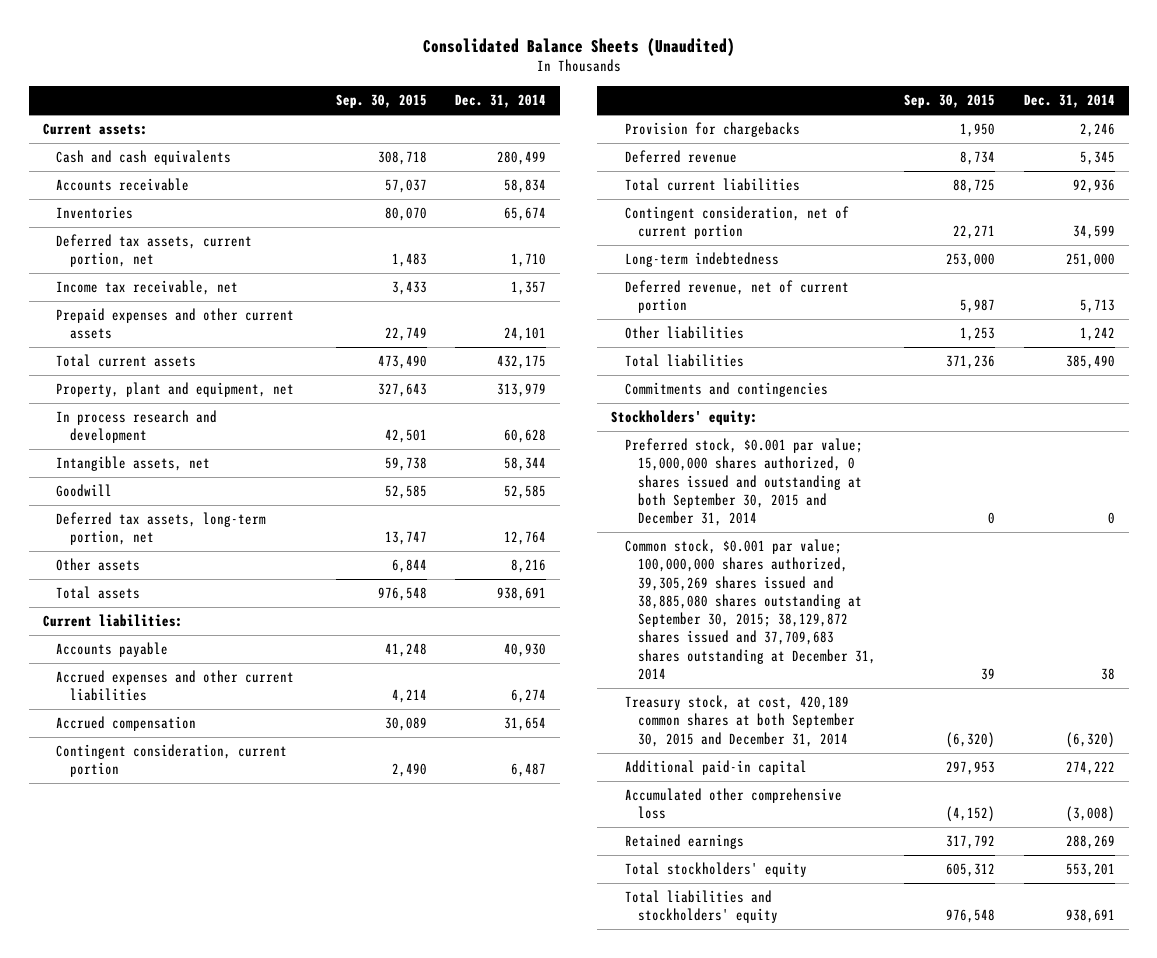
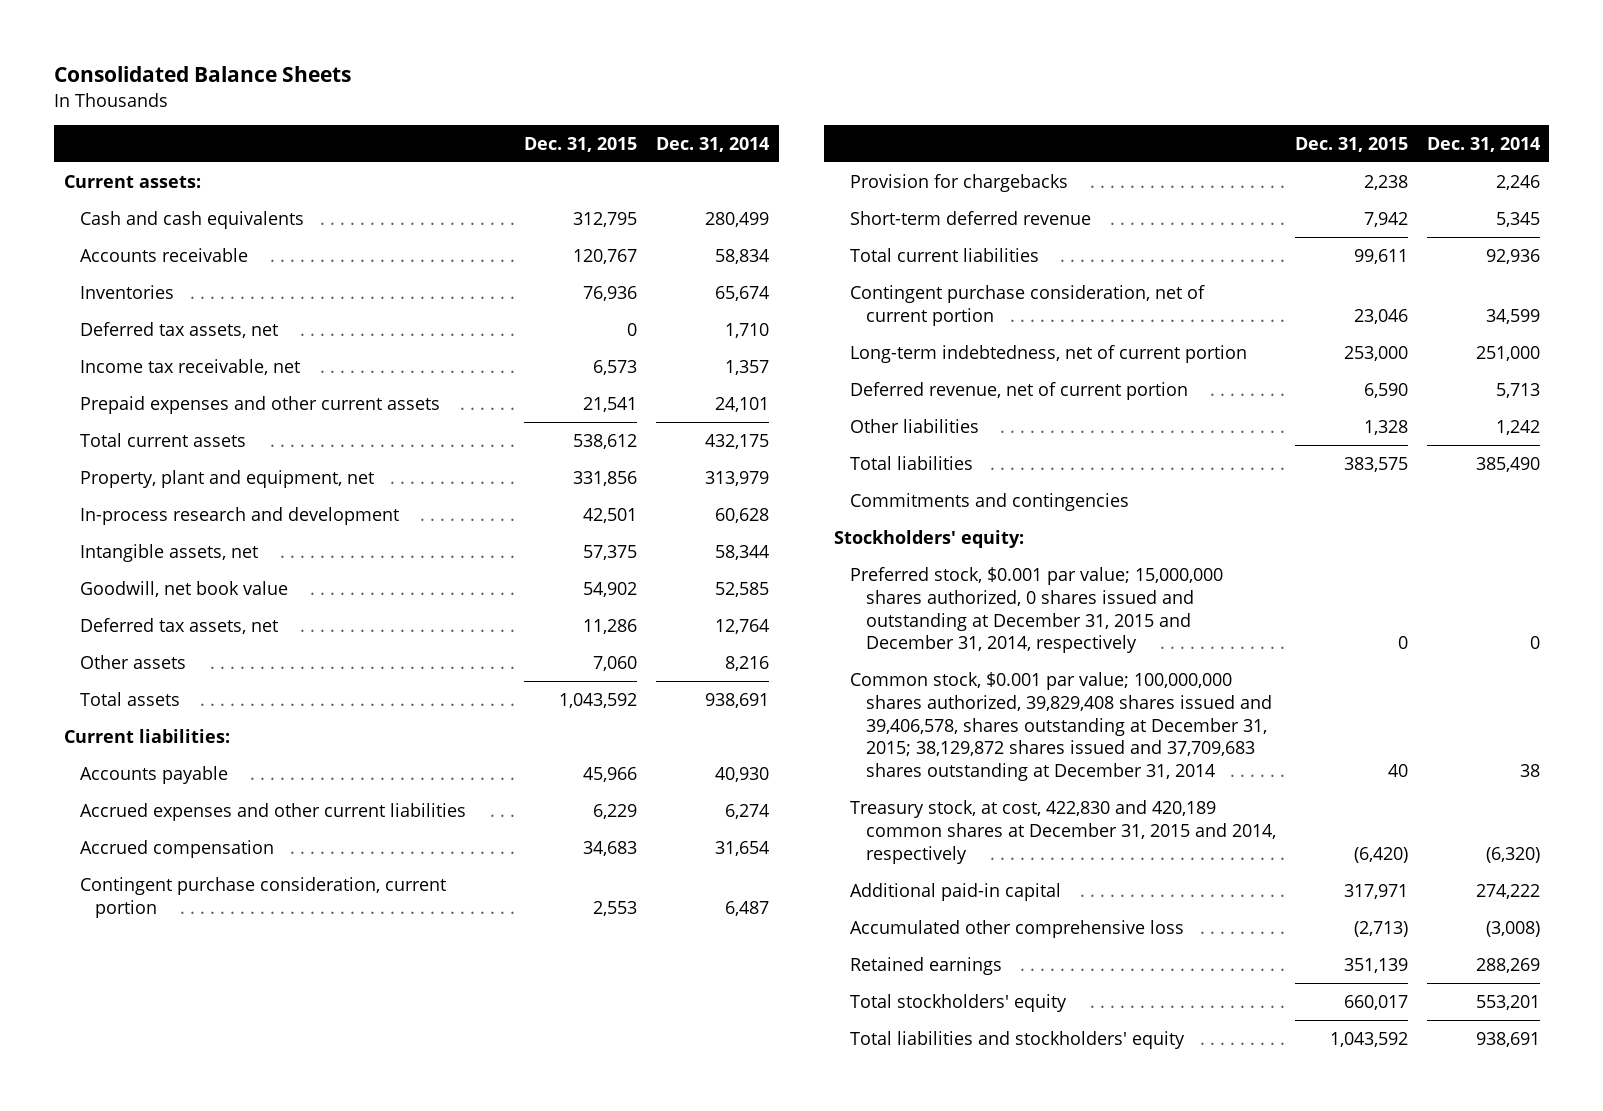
- Consolidated Balance Sheets (Unaudited)
+ Consolidated Balance Sheets
- | Sep. 30, 2015 | Dec. 31, 2014
+ | Dec. 31, 2015 | Dec. 31, 2014
- Deferred tax assets, current portion, net | 1,483 | 1,710
+ Deferred tax assets, net | 0 | 1,710
- In process research and development | 42,501 | 60,628
+ In-process research and development | 42,501 | 60,628
- Goodwill | 52,585 | 52,585
- Deferred tax assets, long-term portion, net | 13,747 | 12,764
+ Goodwill, net book value | 54,902 | 52,585
+ Deferred tax assets, net | 11,286 | 12,764
- Contingent consideration, current portion | 2,490 | 6,487
+ Contingent purchase consideration, current portion | 2,553 | 6,487
- Deferred revenue | 8,734 | 5,345
+ Short-term deferred revenue | 7,942 | 5,345
- Contingent consideration, net of current portion | 22,271 | 34,599
- Long-term indebtedness | 253,000 | 251,000
+ Contingent purchase consideration, net of current portion | 23,046 | 34,599
+ Long-term indebtedness, net of current portion | 253,000 | 251,000
- Preferred stock, $0.001 par value; 15,000,000 shares authorized, 0 shares issued and outstanding at both September 30, 2015 and December 31, 2014 | 0 | 0
- Common stock, $0.001 par value; 100,000,000 shares authorized, 39,305,269 shares issued and 38,885,080 shares outstanding at September 30, 2015; 38,129,872 shares issued and 37,709,683 shares outstanding at December 31, 2014 | 39 | 38
- Treasury stock, at cost, 420,189 common shares at both September 30, 2015 and December 31, 2014 | (6,320) | (6,320)
+ Preferred stock, $0.001 par value; 15,000,000 shares authorized, 0 shares issued and outstanding at December 31, 2015 and December 31, 2014, respectively | 0 | 0
+ Common stock, $0.001 par value; 100,000,000 shares authorized, 39,829,408 shares issued and 39,406,578, shares outstanding at December 31, 2015; 38,129,872 shares issued and 37,709,683 shares outstanding at December 31, 2014 | 40 | 38
+ Treasury stock, at cost, 422,830 and 420,189 common shares at December 31, 2015 and 2014, respectively | (6,420) | (6,320)

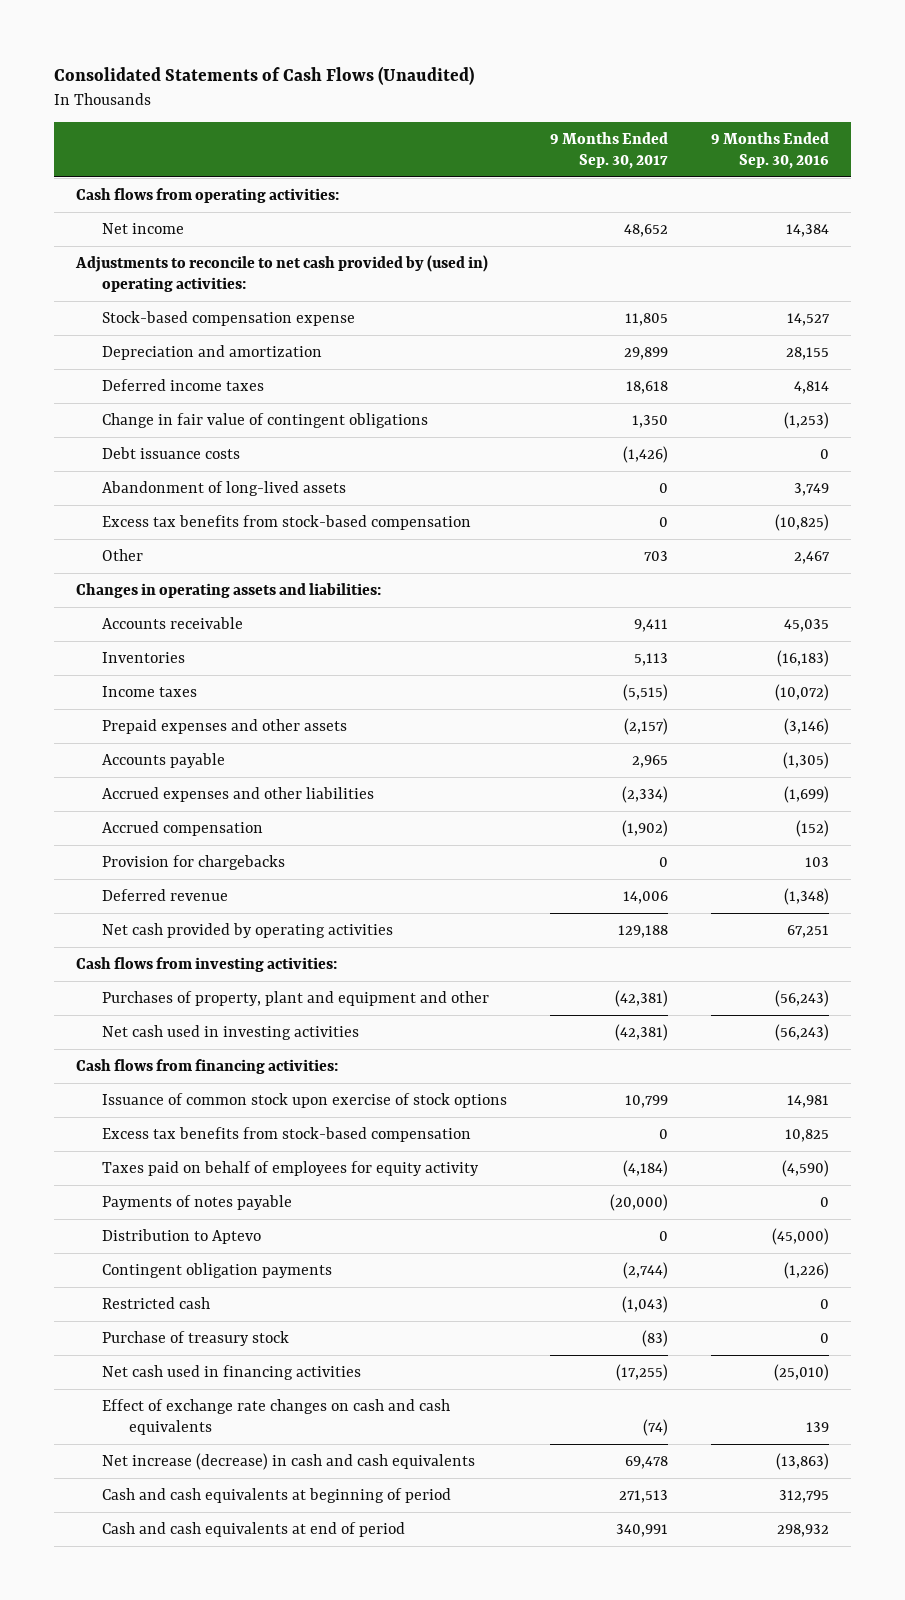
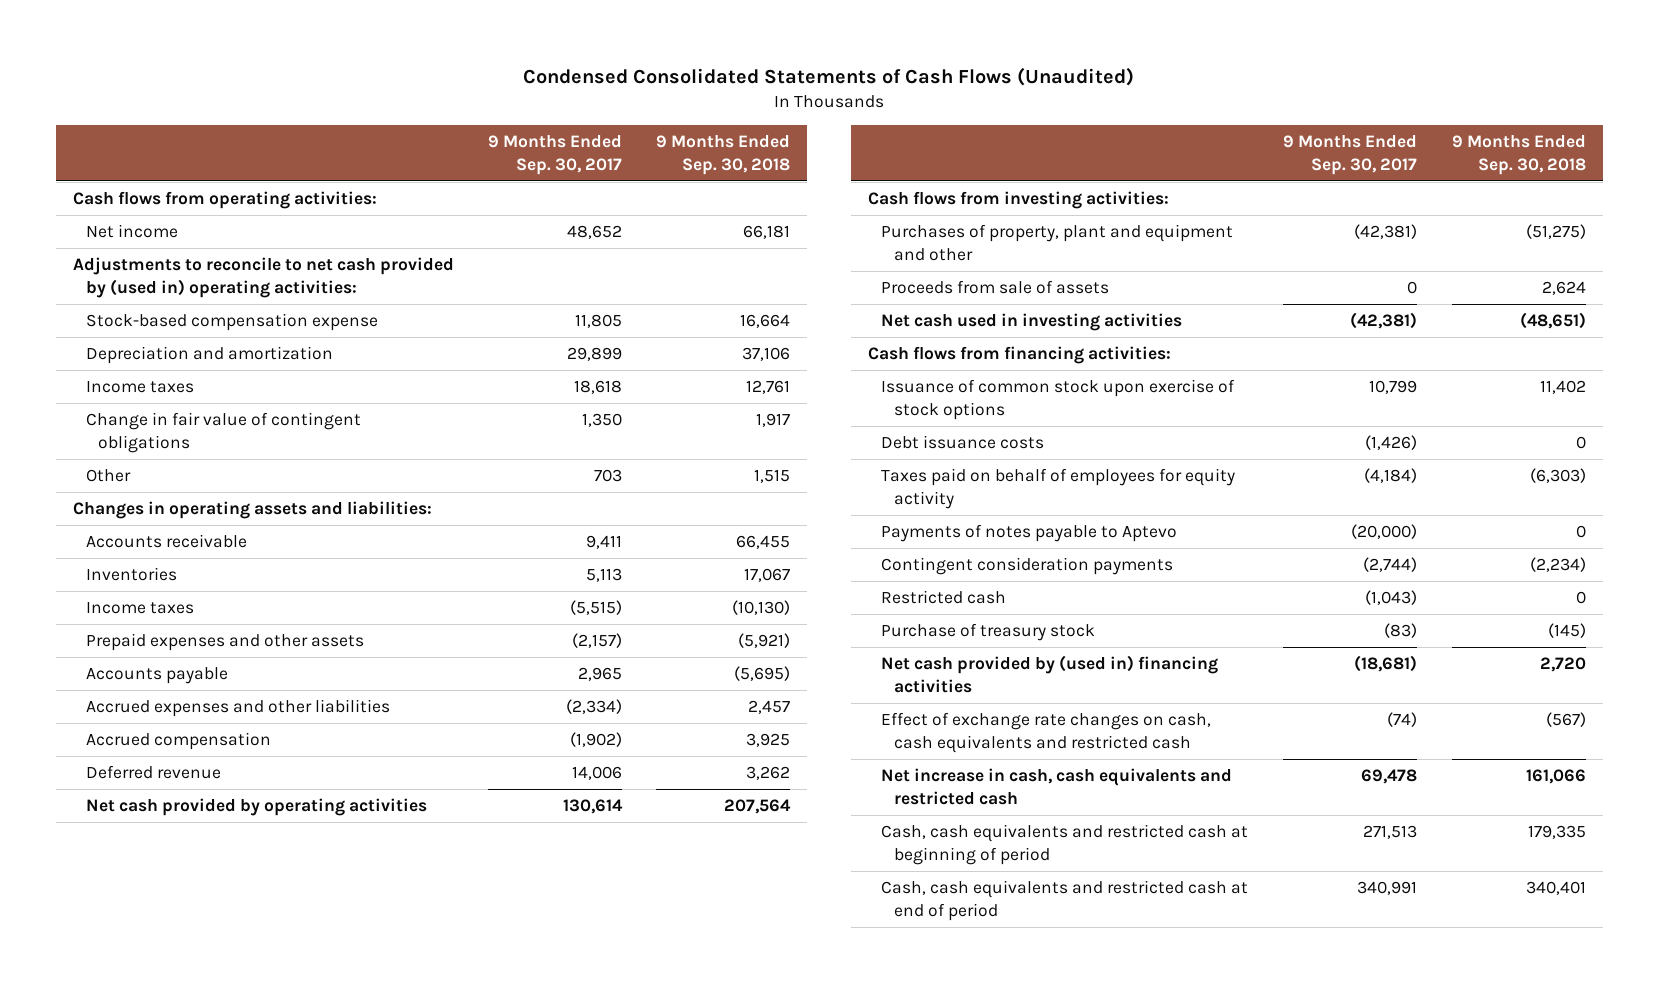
- Consolidated Statements of Cash Flows (Unaudited)
+ Condensed Consolidated Statements of Cash Flows (Unaudited)
- | 9 Months Ended Sep. 30, 2017 | 9 Months Ended Sep. 30, 2016
+ | 9 Months Ended Sep. 30, 2017 | 9 Months Ended Sep. 30, 2018
- Deferred income taxes | 18,618 | 4,814
+ Income taxes | 18,618 | 12,761
- Abandonment of long-lived assets | 0 | 3,749
- Excess tax benefits from stock-based compensation | 0 | (10,825)
- Provision for chargebacks | 0 | 103
- Net cash provided by operating activities | 129,188 | 67,251
+ Net cash provided by operating activities | 130,614 | 207,564
+ Proceeds from sale of assets | 0 | 2,624
- Excess tax benefits from stock-based compensation | 0 | 10,825
moved down: Debt issuance costs | (1,426) | 0
- Payments of notes payable | (20,000) | 0
- Distribution to Aptevo | 0 | (45,000)
- Contingent obligation payments | (2,744) | (1,226)
+ Payments of notes payable to Aptevo | (20,000) | 0
+ Contingent consideration payments | (2,744) | (2,234)
- Net cash used in financing activities | (17,255) | (25,010)
- Effect of exchange rate changes on cash and cash equivalents | (74) | 139
- Net increase (decrease) in cash and cash equivalents | 69,478 | (13,863)
- Cash and cash equivalents at beginning of period | 271,513 | 312,795
- Cash and cash equivalents at end of period | 340,991 | 298,932
+ Net cash provided by (used in) financing activities | (18,681) | 2,720
+ Effect of exchange rate changes on cash, cash equivalents and restricted cash | (74) | (567)
+ Net increase in cash, cash equivalents and restricted cash | 69,478 | 161,066
+ Cash, cash equivalents and restricted cash at beginning of period | 271,513 | 179,335
+ Cash, cash equivalents and restricted cash at end of period | 340,991 | 340,401

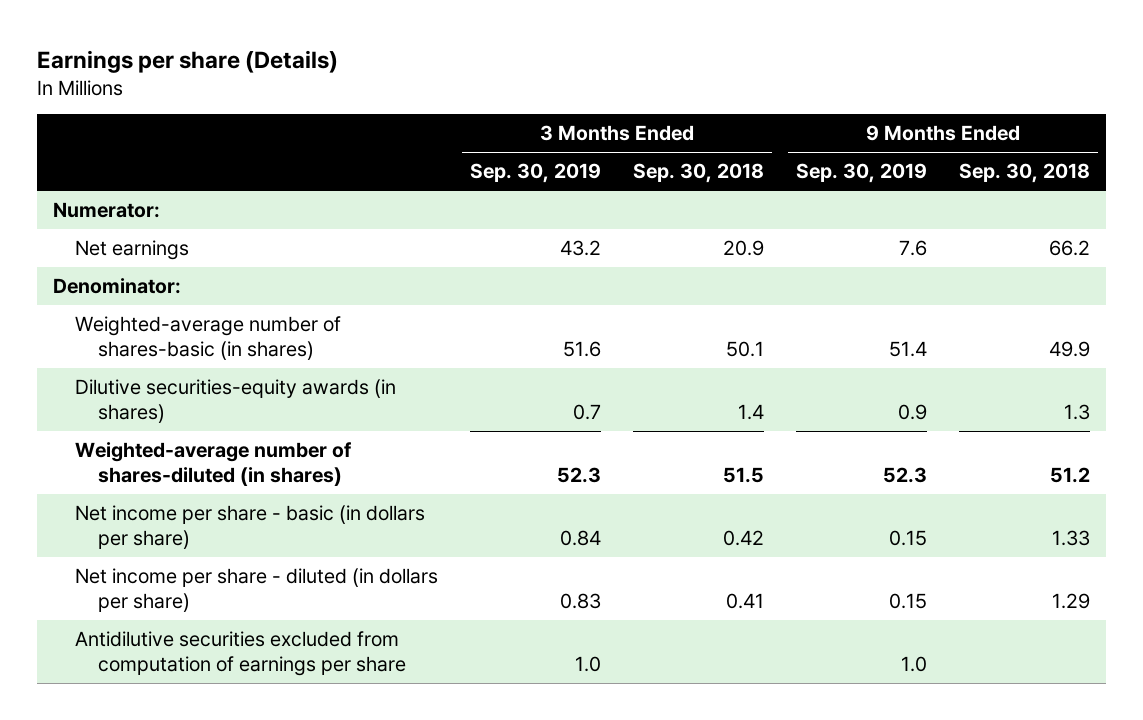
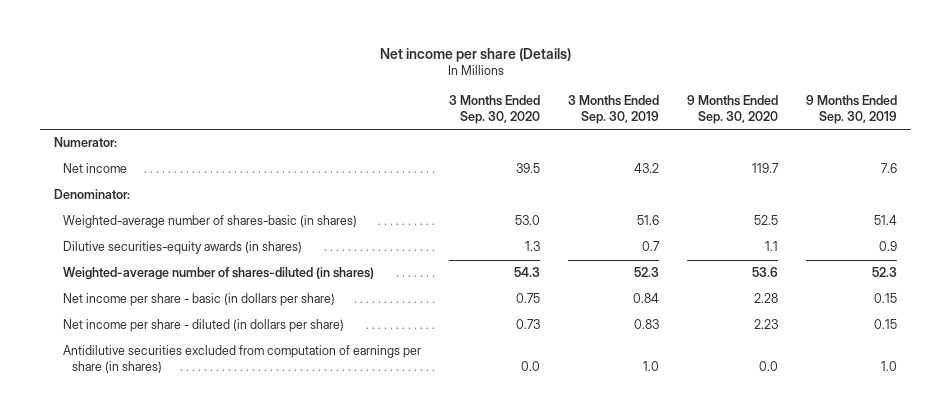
- Earnings per share (Details)
+ Net income per share (Details)
- | 3 Months Ended Sep. 30, 2019 | 3 Months Ended Sep. 30, 2018 | 9 Months Ended Sep. 30, 2019 | 9 Months Ended Sep. 30, 2018
+ | 3 Months Ended Sep. 30, 2020 | 3 Months Ended Sep. 30, 2019 | 9 Months Ended Sep. 30, 2020 | 9 Months Ended Sep. 30, 2019
- Net earnings | 43.2 | 20.9 | 7.6 | 66.2
+ Net income | 39.5 | 43.2 | 119.7 | 7.6
- Antidilutive securities excluded from computation of earnings per share | 1.0 | | 1.0 |
+ Antidilutive securities excluded from computation of earnings per share (in shares) | 0.0 | 1.0 | 0.0 | 1.0

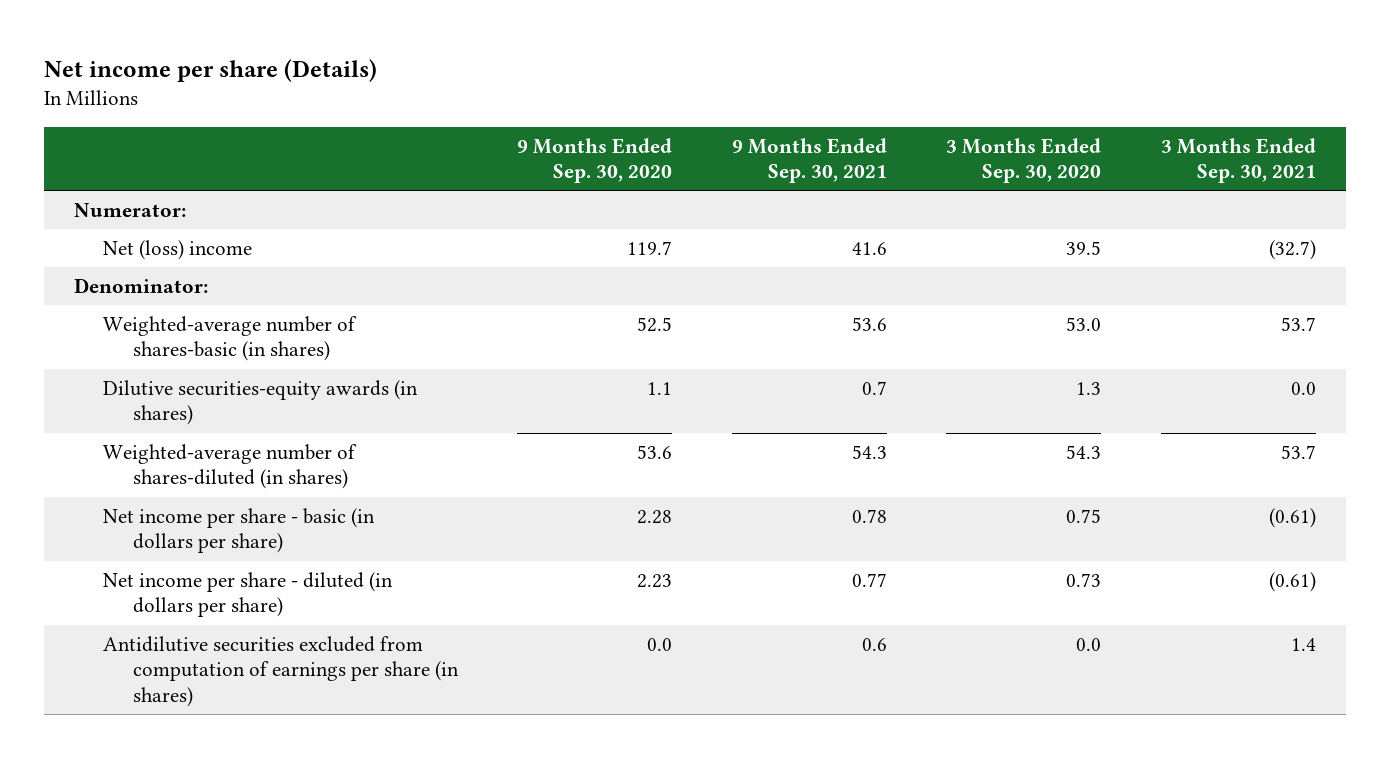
- | 3 Months Ended Sep. 30, 2020 | 3 Months Ended Sep. 30, 2019 | 9 Months Ended Sep. 30, 2020 | 9 Months Ended Sep. 30, 2019
+ | 9 Months Ended Sep. 30, 2020 | 9 Months Ended Sep. 30, 2021 | 3 Months Ended Sep. 30, 2020 | 3 Months Ended Sep. 30, 2021
- Net income | 39.5 | 43.2 | 119.7 | 7.6
+ Net (loss) income | 119.7 | 41.6 | 39.5 | (32.7)

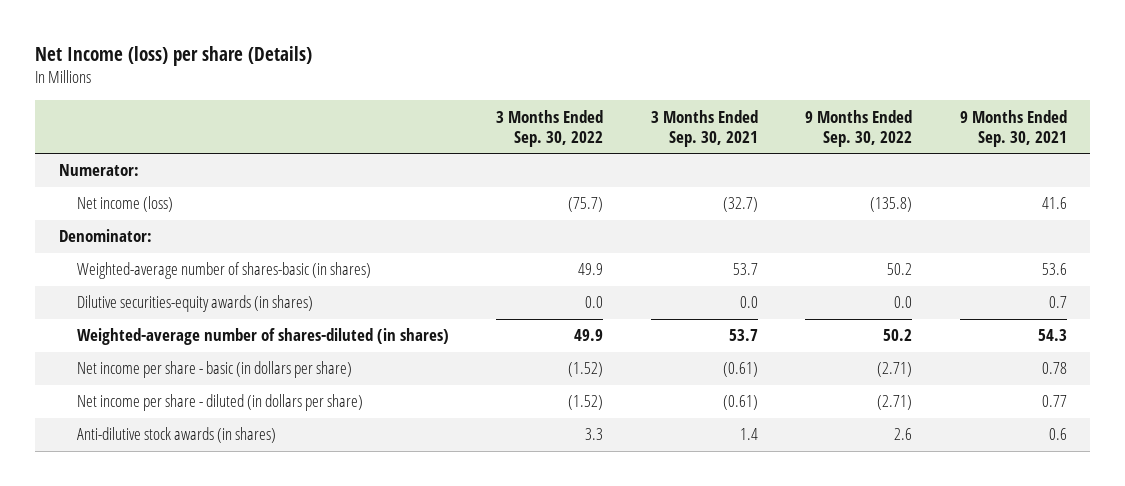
- Net income per share (Details)
+ Net Income (loss) per share (Details)
- | 9 Months Ended Sep. 30, 2020 | 9 Months Ended Sep. 30, 2021 | 3 Months Ended Sep. 30, 2020 | 3 Months Ended Sep. 30, 2021
+ | 3 Months Ended Sep. 30, 2022 | 3 Months Ended Sep. 30, 2021 | 9 Months Ended Sep. 30, 2022 | 9 Months Ended Sep. 30, 2021
- Net (loss) income | 119.7 | 41.6 | 39.5 | (32.7)
+ Net income (loss) | (75.7) | (32.7) | (135.8) | 41.6
- Antidilutive securities excluded from computation of earnings per share (in shares) | 0.0 | 0.6 | 0.0 | 1.4
+ Anti-dilutive stock awards (in shares) | 3.3 | 1.4 | 2.6 | 0.6

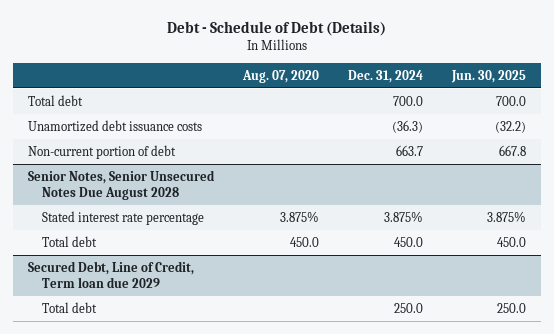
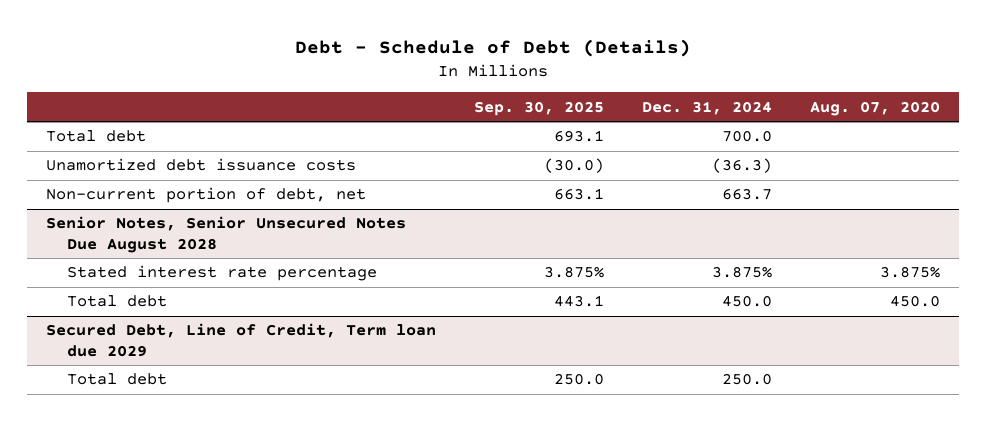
- | Aug. 07, 2020 | Dec. 31, 2024 | Jun. 30, 2025
+ | Sep. 30, 2025 | Dec. 31, 2024 | Aug. 07, 2020
- Non-current portion of debt | | 663.7 | 667.8
+ Non-current portion of debt, net | 663.1 | 663.7 |

